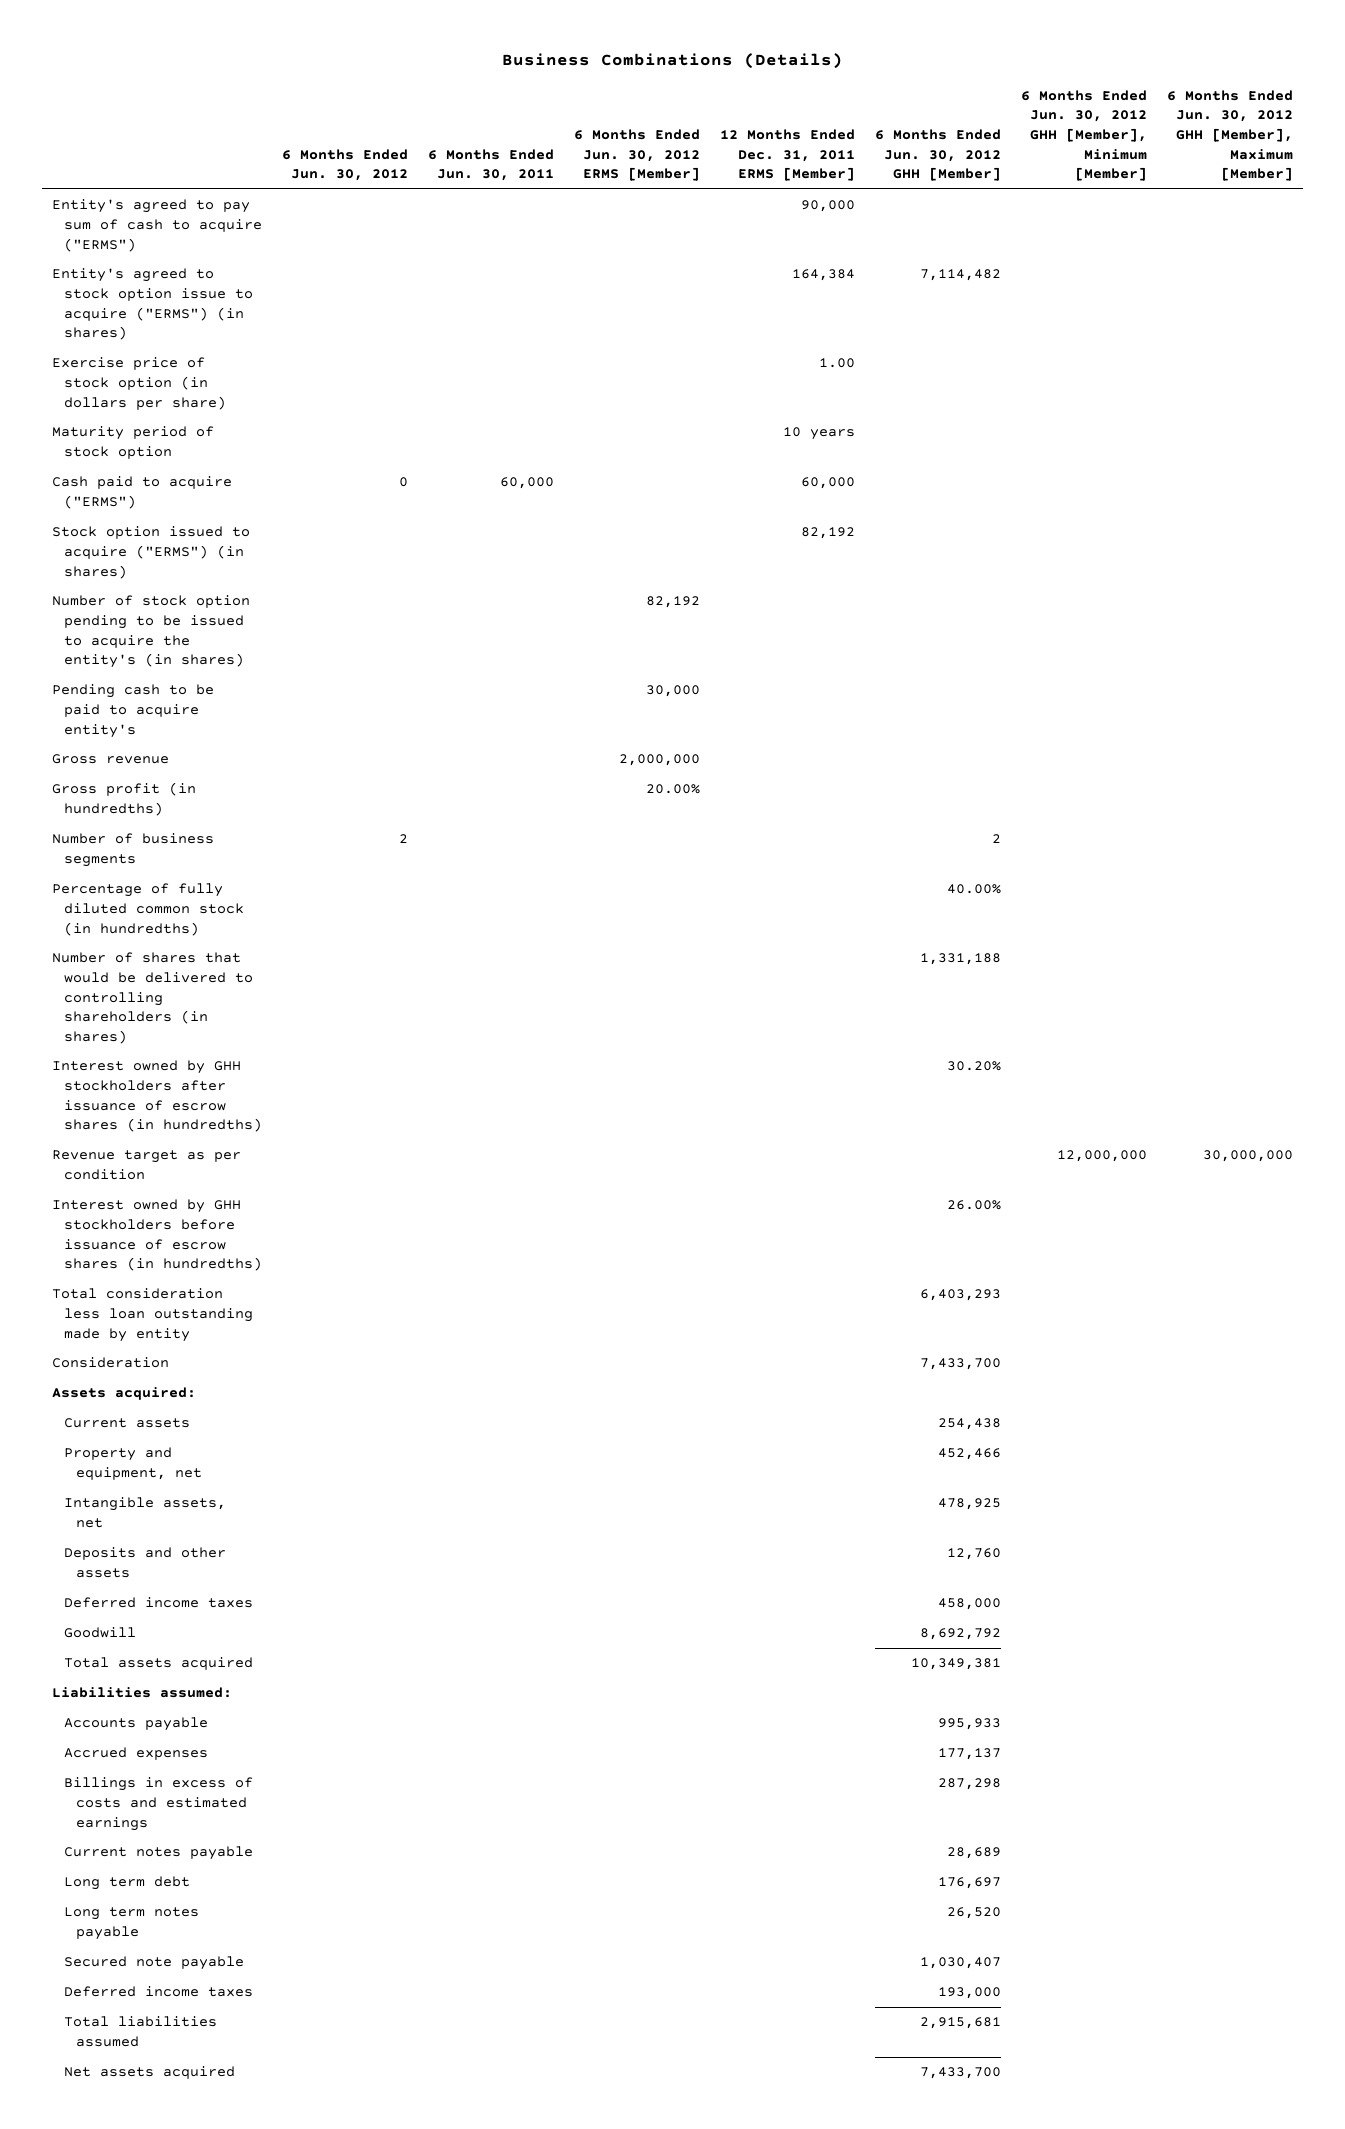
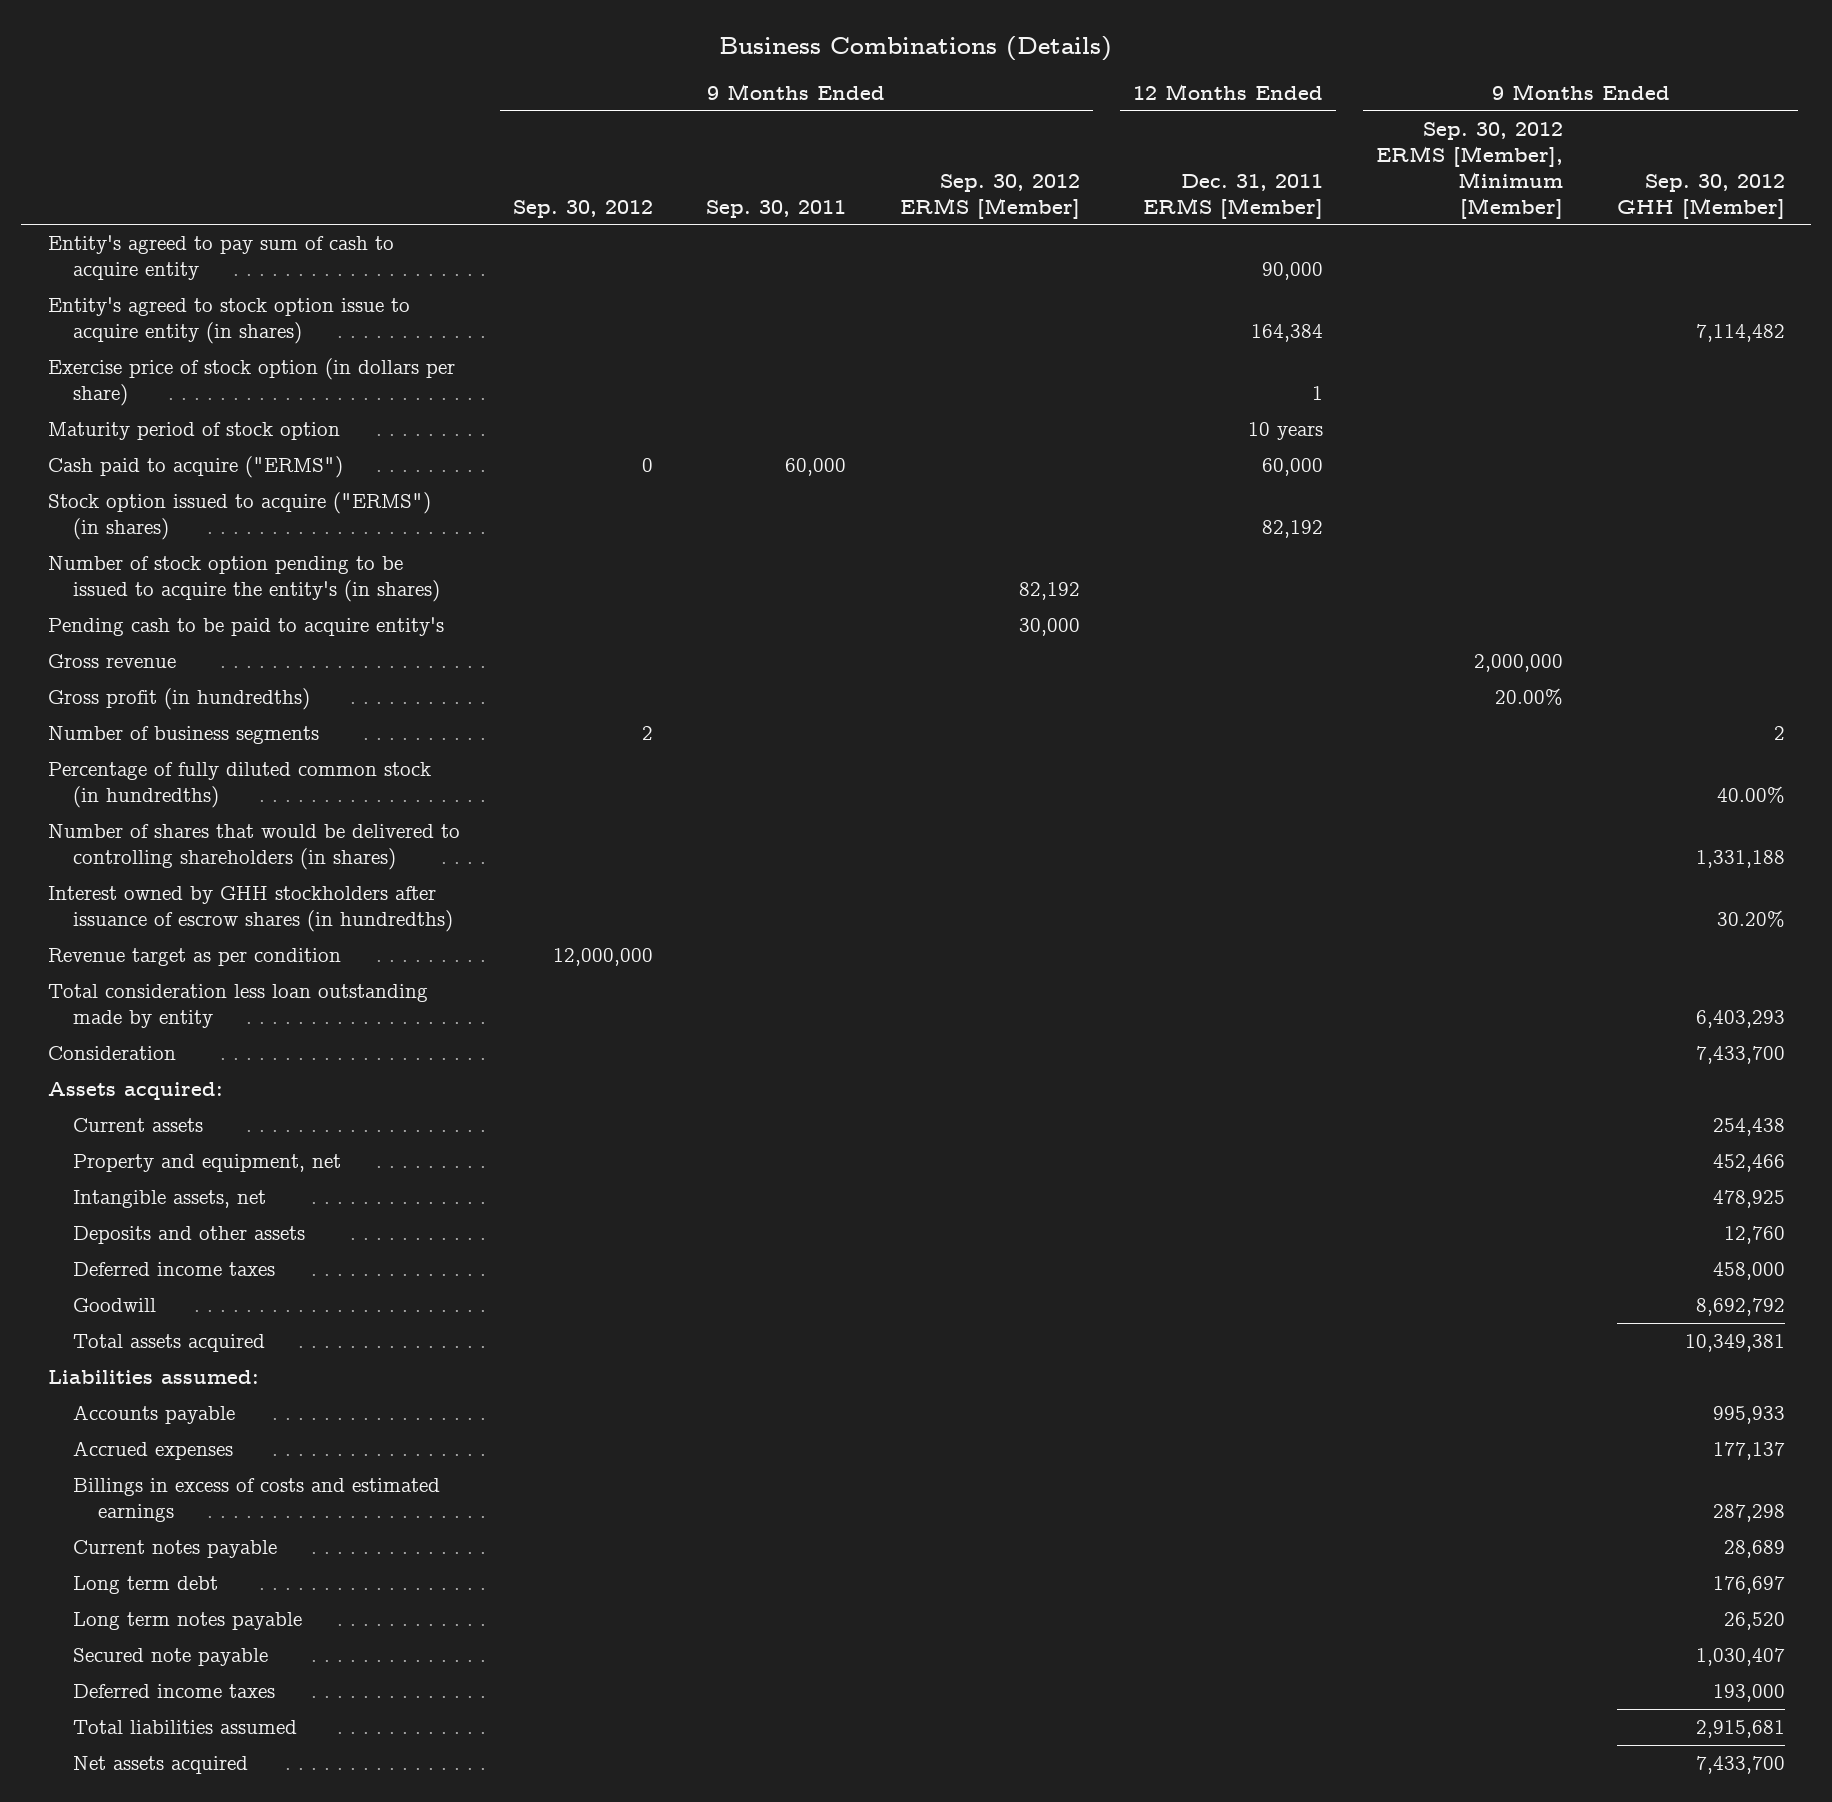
- | 6 Months Ended Jun. 30, 2012 | 6 Months Ended Jun. 30, 2011 | 6 Months Ended Jun. 30, 2012 ERMS [Member] | 12 Months Ended Dec. 31, 2011 ERMS [Member] | 6 Months Ended Jun. 30, 2012 GHH [Member] | 6 Months Ended Jun. 30, 2012 GHH [Member], Minimum [Member] | 6 Months Ended Jun. 30, 2012 GHH [Member], Maximum [Member]
+ | 9 Months Ended Sep. 30, 2012 | 9 Months Ended Sep. 30, 2011 | 9 Months Ended Sep. 30, 2012 ERMS [Member] | 12 Months Ended Dec. 31, 2011 ERMS [Member] | 9 Months Ended Sep. 30, 2012 ERMS [Member], Minimum [Member] | 9 Months Ended Sep. 30, 2012 GHH [Member]
- Entity's agreed to pay sum of cash to acquire ("ERMS") | | | | 90,000 | | |
- Entity's agreed to stock option issue to acquire ("ERMS") (in shares) | | | | 164,384 | 7,114,482 | |
- Exercise price of stock option (in dollars per share) | | | | 1.00 | | |
+ Entity's agreed to pay sum of cash to acquire entity | | | | 90,000 | |
+ Entity's agreed to stock option issue to acquire entity (in shares) | | | | 164,384 | | 7,114,482
+ Exercise price of stock option (in dollars per share) | | | | 1 | |
- Interest owned by GHH stockholders before issuance of escrow shares (in hundredths) | | | | | 26.00% | |

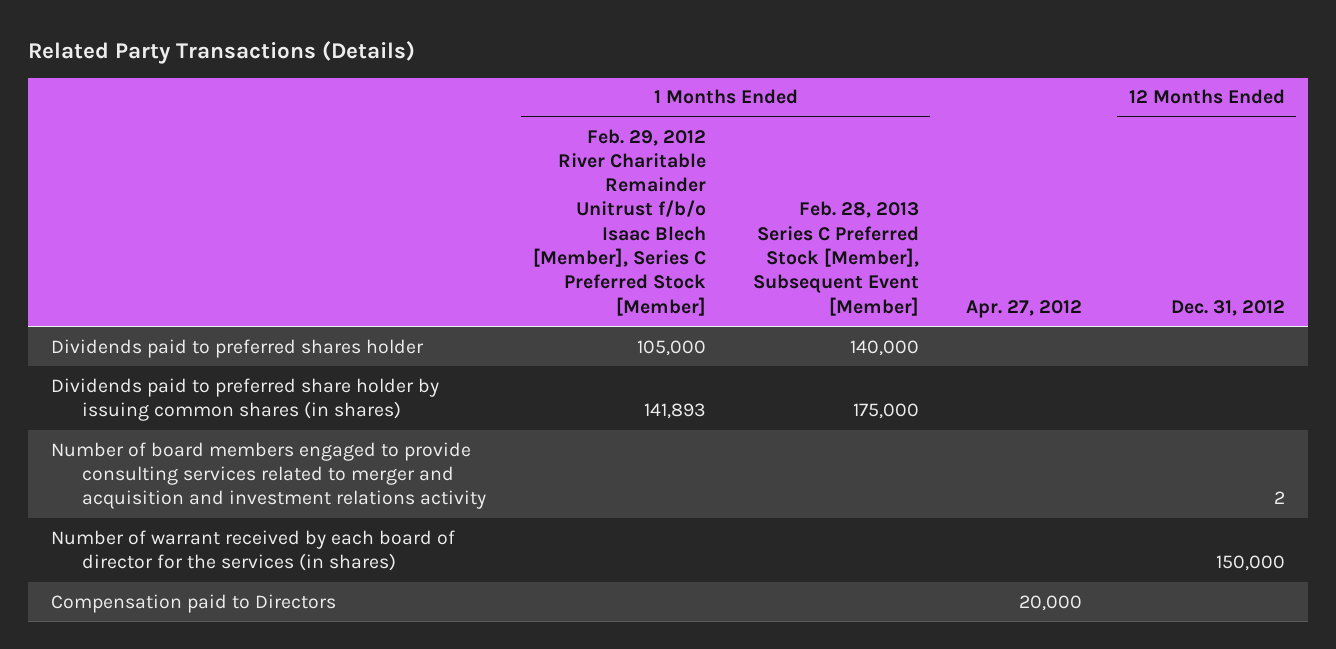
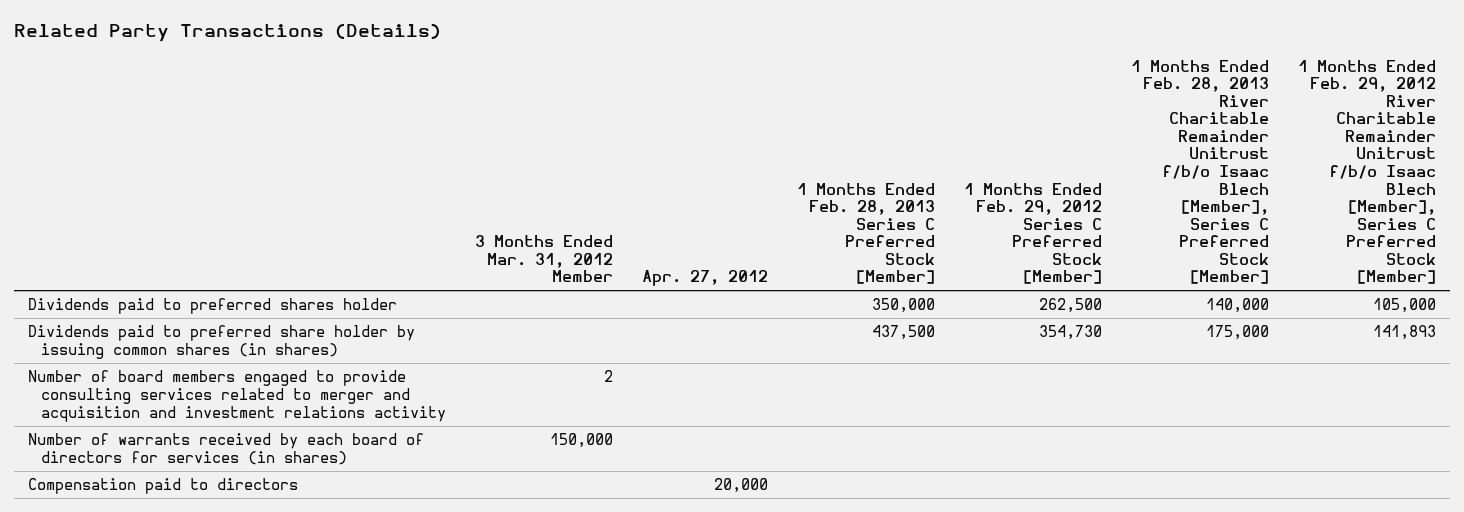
- | 1 Months Ended Feb. 29, 2012 River Charitable Remainder Unitrust f/b/o Isaac Blech [Member], Series C Preferred Stock [Member] | 1 Months Ended Feb. 28, 2013 Series C Preferred Stock [Member], Subsequent Event [Member] | Apr. 27, 2012 | 12 Months Ended Dec. 31, 2012
+ | 3 Months Ended Mar. 31, 2012 Member | Apr. 27, 2012 | 1 Months Ended Feb. 28, 2013 Series C Preferred Stock [Member] | 1 Months Ended Feb. 29, 2012 Series C Preferred Stock [Member] | 1 Months Ended Feb. 28, 2013 River Charitable Remainder Unitrust f/b/o Isaac Blech [Member], Series C Preferred Stock [Member] | 1 Months Ended Feb. 29, 2012 River Charitable Remainder Unitrust f/b/o Isaac Blech [Member], Series C Preferred Stock [Member]
- Number of warrant received by each board of director for the services (in shares) | | | | 150,000
- Compensation paid to Directors | | | 20,000 |
+ Number of warrants received by each board of directors for services (in shares) | 150,000 | | | | |
+ Compensation paid to directors | | 20,000 | | | |

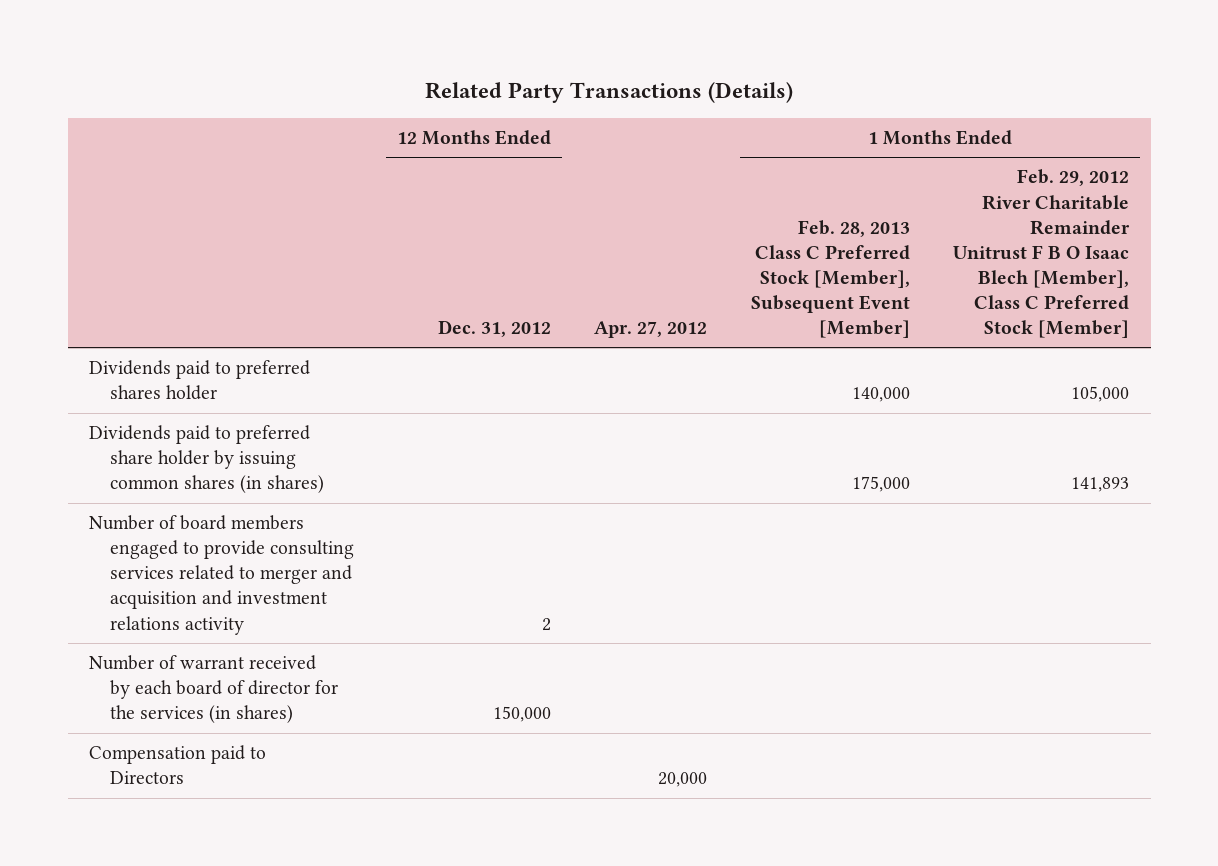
- | 3 Months Ended Mar. 31, 2012 Member | Apr. 27, 2012 | 1 Months Ended Feb. 28, 2013 Series C Preferred Stock [Member] | 1 Months Ended Feb. 29, 2012 Series C Preferred Stock [Member] | 1 Months Ended Feb. 28, 2013 River Charitable Remainder Unitrust f/b/o Isaac Blech [Member], Series C Preferred Stock [Member] | 1 Months Ended Feb. 29, 2012 River Charitable Remainder Unitrust f/b/o Isaac Blech [Member], Series C Preferred Stock [Member]
+ | 12 Months Ended Dec. 31, 2012 | Apr. 27, 2012 | 1 Months Ended Feb. 28, 2013 Class C Preferred Stock [Member], Subsequent Event [Member] | 1 Months Ended Feb. 29, 2012 River Charitable Remainder Unitrust F B O Isaac Blech [Member], Class C Preferred Stock [Member]
- Number of warrants received by each board of directors for services (in shares) | 150,000 | | | | |
- Compensation paid to directors | | 20,000 | | | |
+ Number of warrant received by each board of director for the services (in shares) | 150,000 | | |
+ Compensation paid to Directors | | 20,000 | |

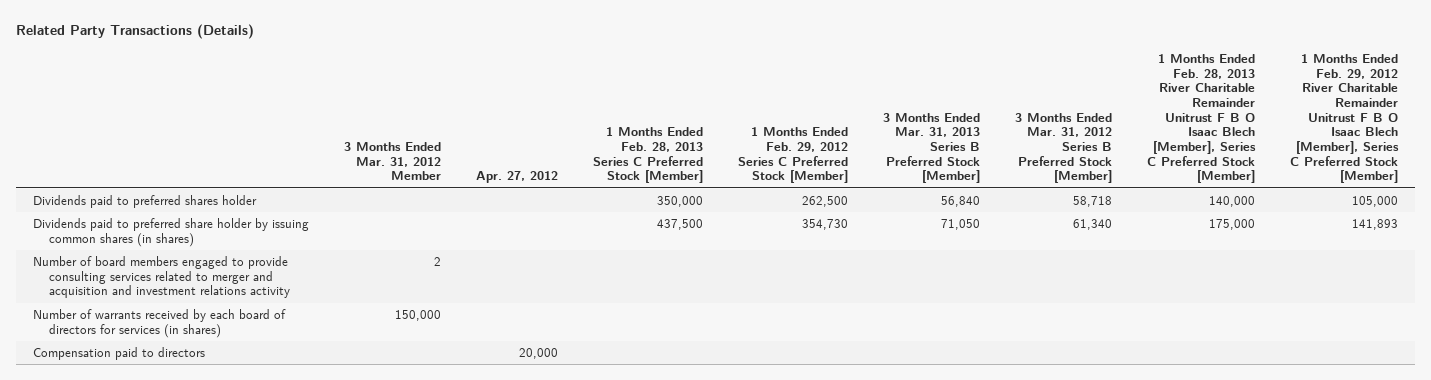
- | 12 Months Ended Dec. 31, 2012 | Apr. 27, 2012 | 1 Months Ended Feb. 28, 2013 Class C Preferred Stock [Member], Subsequent Event [Member] | 1 Months Ended Feb. 29, 2012 River Charitable Remainder Unitrust F B O Isaac Blech [Member], Class C Preferred Stock [Member]
+ | 3 Months Ended Mar. 31, 2012 Member | Apr. 27, 2012 | 1 Months Ended Feb. 28, 2013 Series C Preferred Stock [Member] | 1 Months Ended Feb. 29, 2012 Series C Preferred Stock [Member] | 3 Months Ended Mar. 31, 2013 Series B Preferred Stock [Member] | 3 Months Ended Mar. 31, 2012 Series B Preferred Stock [Member] | 1 Months Ended Feb. 28, 2013 River Charitable Remainder Unitrust F B O Isaac Blech [Member], Series C Preferred Stock [Member] | 1 Months Ended Feb. 29, 2012 River Charitable Remainder Unitrust F B O Isaac Blech [Member], Series C Preferred Stock [Member]
- Number of warrant received by each board of director for the services (in shares) | 150,000 | | |
- Compensation paid to Directors | | 20,000 | |
+ Number of warrants received by each board of directors for services (in shares) | 150,000 | | | | | | |
+ Compensation paid to directors | | 20,000 | | | | | |

